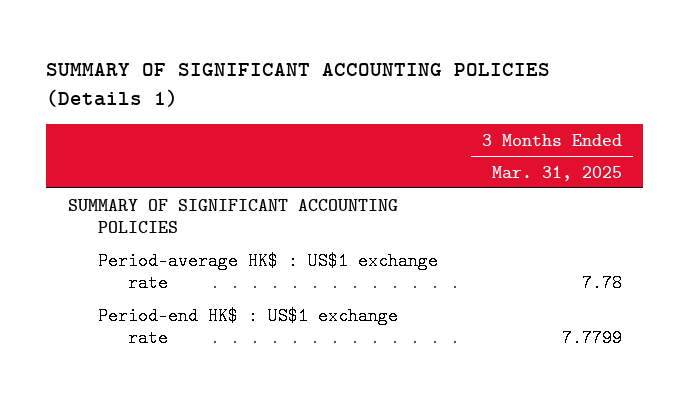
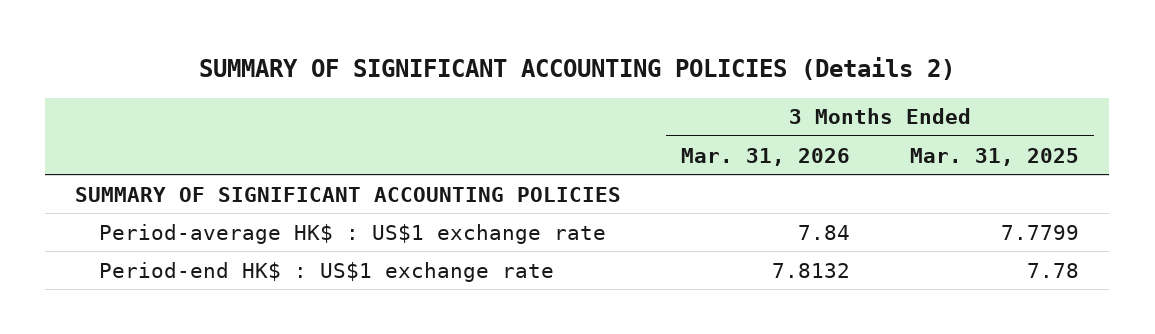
- SUMMARY OF SIGNIFICANT ACCOUNTING POLICIES (Details 1)
+ SUMMARY OF SIGNIFICANT ACCOUNTING POLICIES (Details 2)
- | 3 Months Ended Mar. 31, 2025
+ | 3 Months Ended Mar. 31, 2026 | 3 Months Ended Mar. 31, 2025
- Period-average HK$ : US$1 exchange rate | 7.78
- Period-end HK$ : US$1 exchange rate | 7.7799
+ Period-average HK$ : US$1 exchange rate | 7.84 | 7.7799
+ Period-end HK$ : US$1 exchange rate | 7.8132 | 7.78

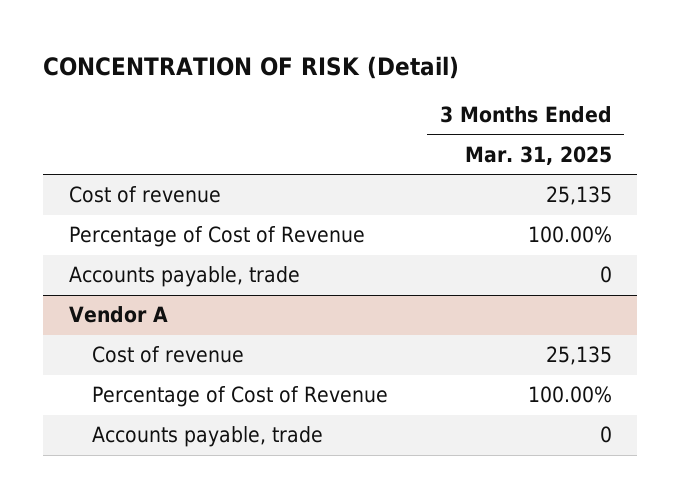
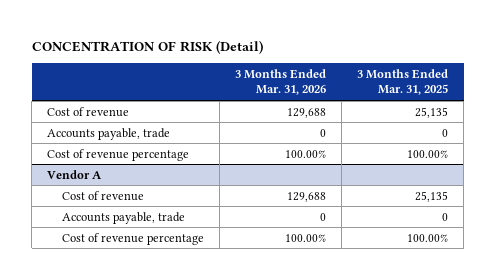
- | 3 Months Ended Mar. 31, 2025
+ | 3 Months Ended Mar. 31, 2026 | 3 Months Ended Mar. 31, 2025
- Percentage of Cost of Revenue | 100.00%
+ Cost of revenue percentage | 100.00% | 100.00%
@ Vendor A
- Percentage of Cost of Revenue | 100.00%
+ Cost of revenue percentage | 100.00% | 100.00%

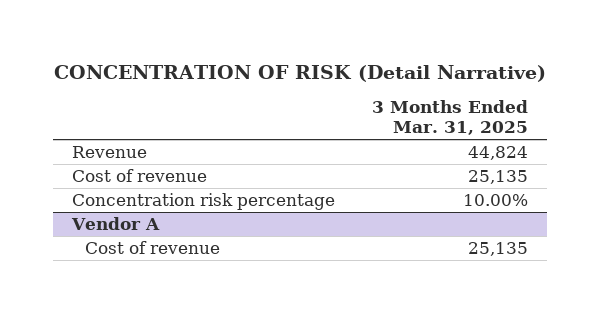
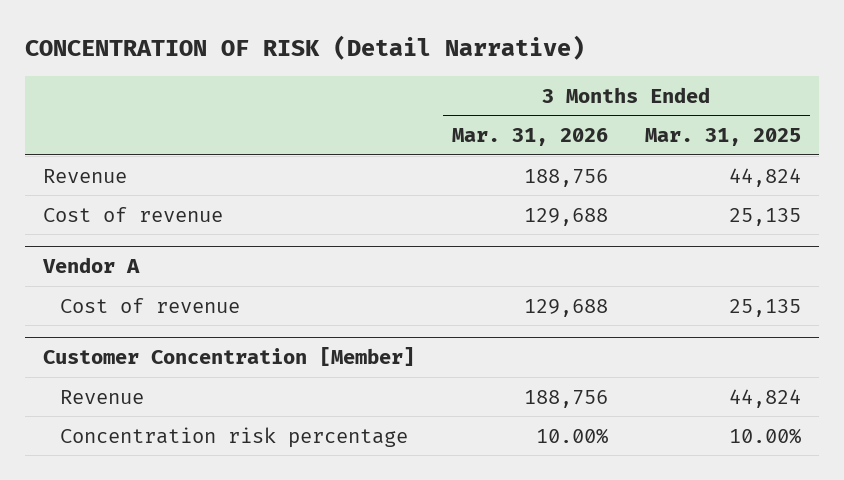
- | 3 Months Ended Mar. 31, 2025
+ | 3 Months Ended Mar. 31, 2026 | 3 Months Ended Mar. 31, 2025
- Concentration risk percentage | 10.00%
+ Customer Concentration [Member]
+ Revenue | 188,756 | 44,824
+ Concentration risk percentage | 10.00% | 10.00%

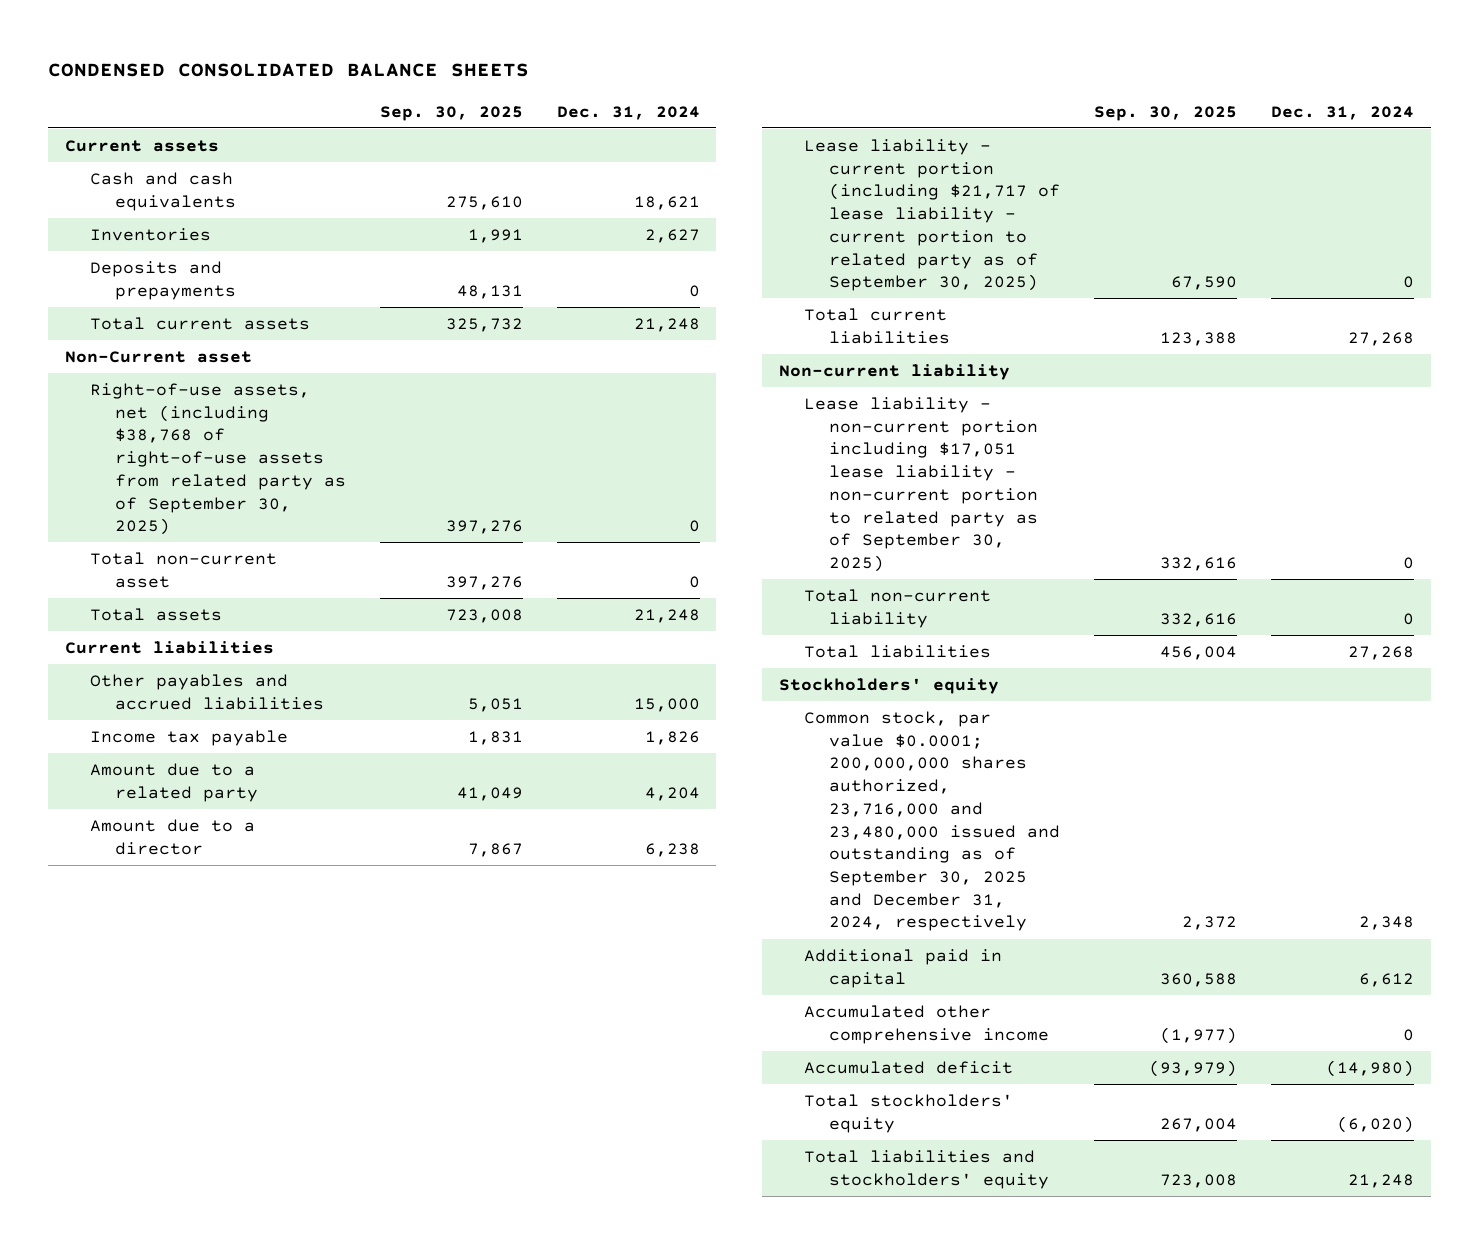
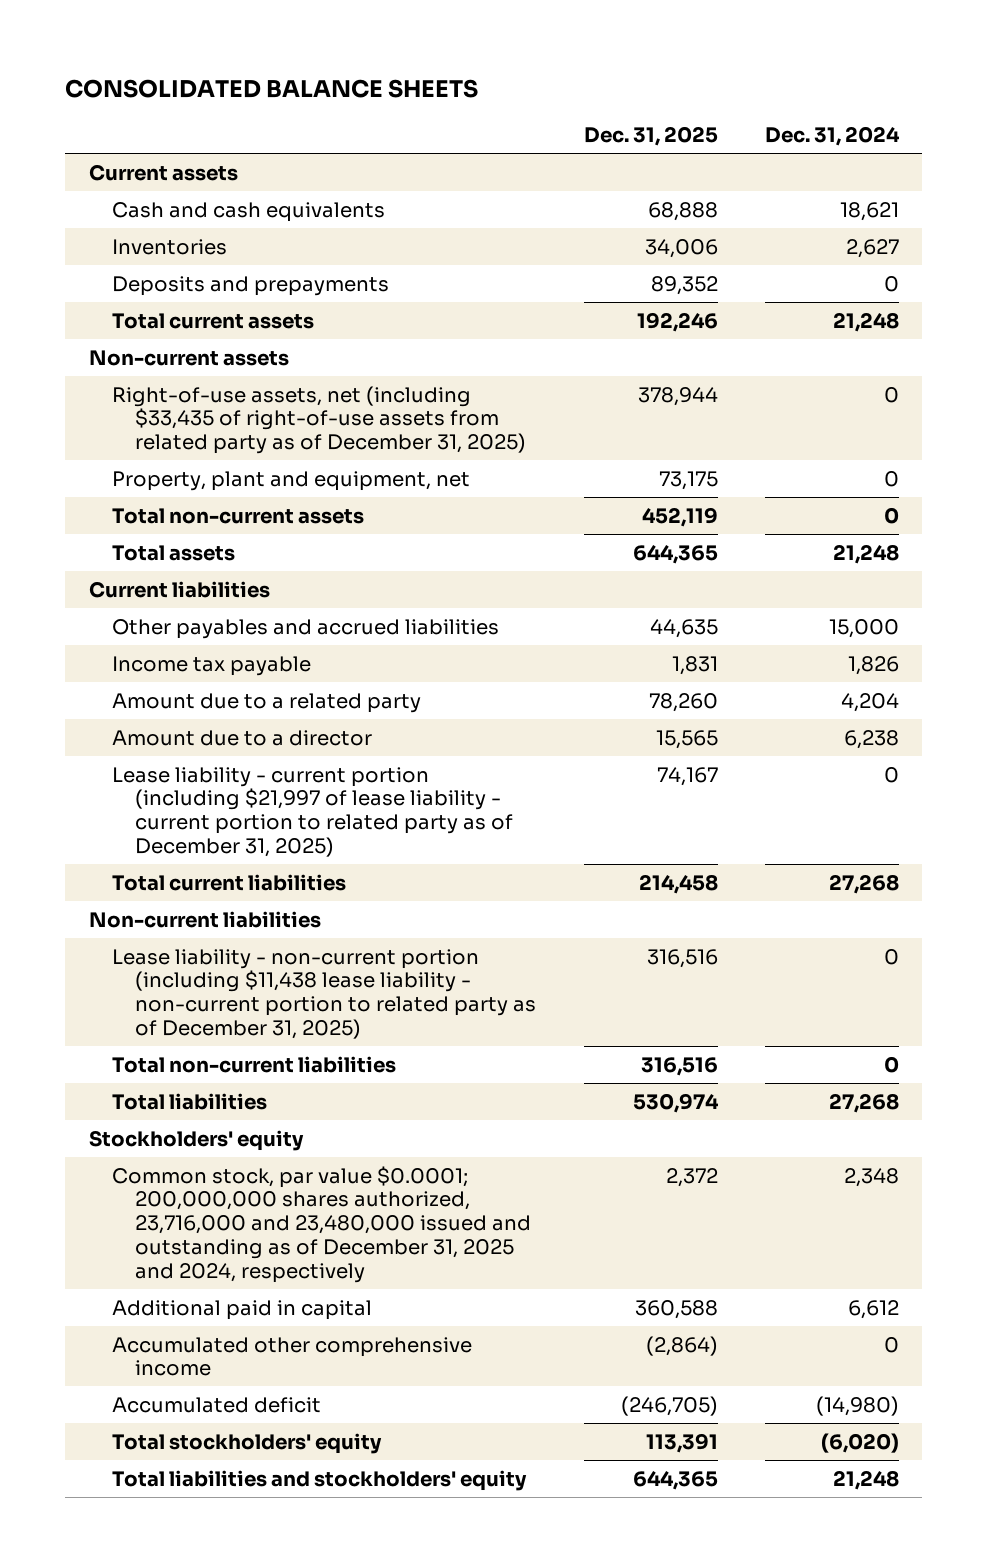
- CONDENSED CONSOLIDATED BALANCE SHEETS
+ CONSOLIDATED BALANCE SHEETS
- | Sep. 30, 2025 | Dec. 31, 2024
+ | Dec. 31, 2025 | Dec. 31, 2024
- Non-Current asset
- Right-of-use assets, net (including $38,768 of right-of-use assets from related party as of September 30, 2025) | 397,276 | 0
- Total non-current asset | 397,276 | 0
+ Non-current assets
+ Right-of-use assets, net (including $33,435 of right-of-use assets from related party as of December 31, 2025) | 378,944 | 0
+ Property, plant and equipment, net | 73,175 | 0
+ Total non-current assets | 452,119 | 0
- Lease liability - current portion (including $21,717 of lease liability - current portion to related party as of September 30, 2025) | 67,590 | 0
+ Lease liability - current portion (including $21,997 of lease liability - current portion to related party as of December 31, 2025) | 74,167 | 0
- Non-current liability
- Lease liability - non-current portion including $17,051 lease liability - non-current portion to related party as of September 30, 2025) | 332,616 | 0
- Total non-current liability | 332,616 | 0
+ Non-current liabilities
+ Lease liability - non-current portion (including $11,438 lease liability - non-current portion to related party as of December 31, 2025) | 316,516 | 0
+ Total non-current liabilities | 316,516 | 0
- Common stock, par value $0.0001; 200,000,000 shares authorized, 23,716,000 and 23,480,000 issued and outstanding as of September 30, 2025 and December 31, 2024, respectively | 2,372 | 2,348
+ Common stock, par value $0.0001; 200,000,000 shares authorized, 23,716,000 and 23,480,000 issued and outstanding as of December 31, 2025 and 2024, respectively | 2,372 | 2,348

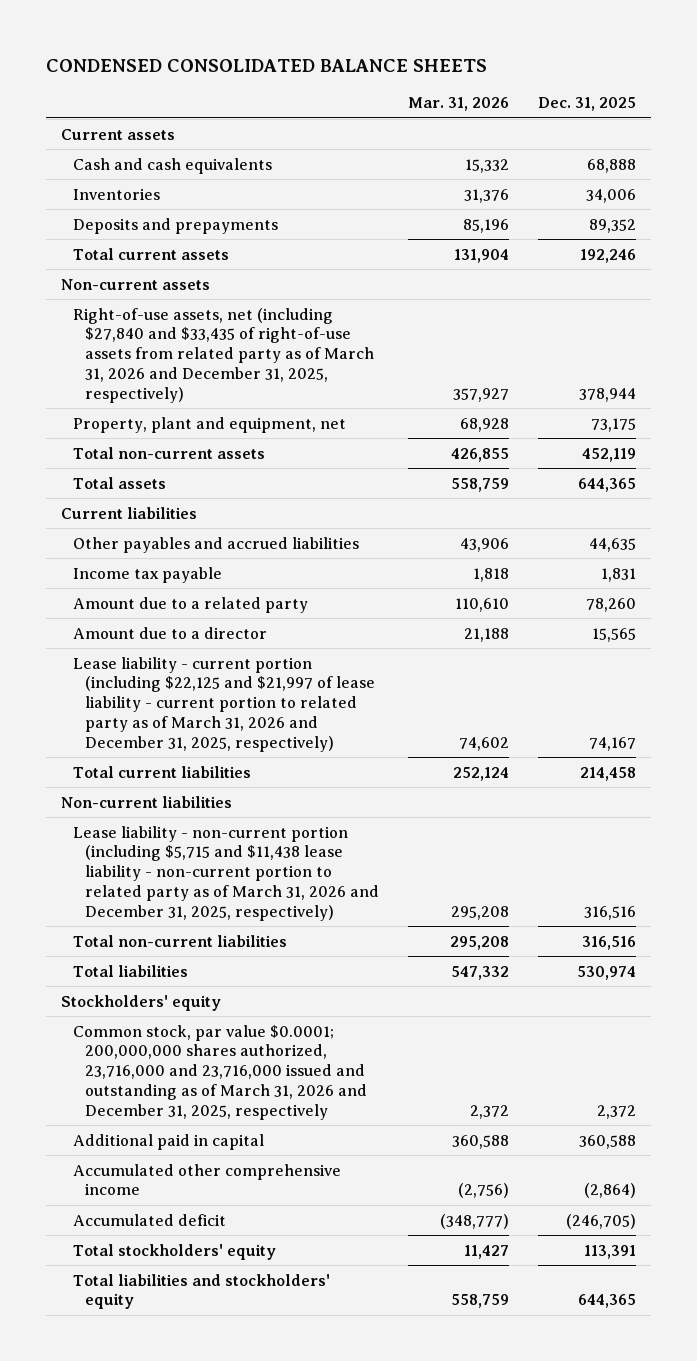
- CONSOLIDATED BALANCE SHEETS
+ CONDENSED CONSOLIDATED BALANCE SHEETS
- | Dec. 31, 2025 | Dec. 31, 2024
+ | Mar. 31, 2026 | Dec. 31, 2025
- Right-of-use assets, net (including $33,435 of right-of-use assets from related party as of December 31, 2025) | 378,944 | 0
+ Right-of-use assets, net (including $27,840 and $33,435 of right-of-use assets from related party as of March 31, 2026 and December 31, 2025, respectively) | 357,927 | 378,944
- Lease liability - current portion (including $21,997 of lease liability - current portion to related party as of December 31, 2025) | 74,167 | 0
+ Lease liability - current portion (including $22,125 and $21,997 of lease liability - current portion to related party as of March 31, 2026 and December 31, 2025, respectively) | 74,602 | 74,167
- Lease liability - non-current portion (including $11,438 lease liability - non-current portion to related party as of December 31, 2025) | 316,516 | 0
+ Lease liability - non-current portion (including $5,715 and $11,438 lease liability - non-current portion to related party as of March 31, 2026 and December 31, 2025, respectively) | 295,208 | 316,516
- Common stock, par value $0.0001; 200,000,000 shares authorized, 23,716,000 and 23,480,000 issued and outstanding as of December 31, 2025 and 2024, respectively | 2,372 | 2,348
+ Common stock, par value $0.0001; 200,000,000 shares authorized, 23,716,000 and 23,716,000 issued and outstanding as of March 31, 2026 and December 31, 2025, respectively | 2,372 | 2,372

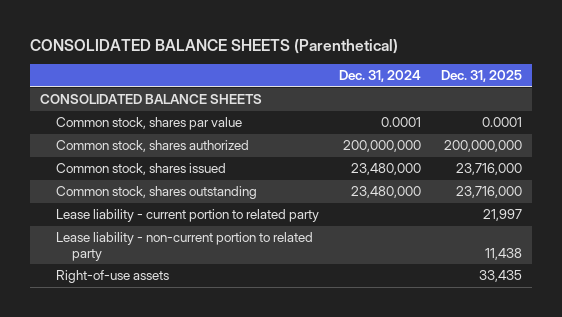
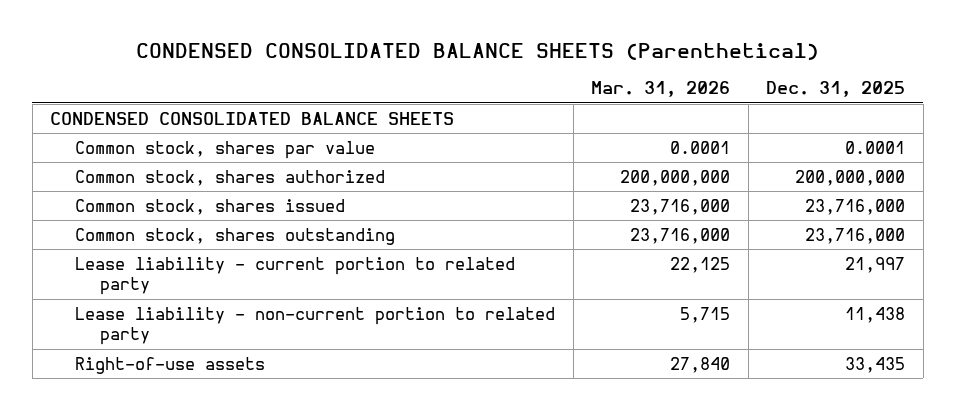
- CONSOLIDATED BALANCE SHEETS (Parenthetical)
+ CONDENSED CONSOLIDATED BALANCE SHEETS (Parenthetical)
- | Dec. 31, 2024 | Dec. 31, 2025
+ | Mar. 31, 2026 | Dec. 31, 2025
- CONSOLIDATED BALANCE SHEETS
+ CONDENSED CONSOLIDATED BALANCE SHEETS

